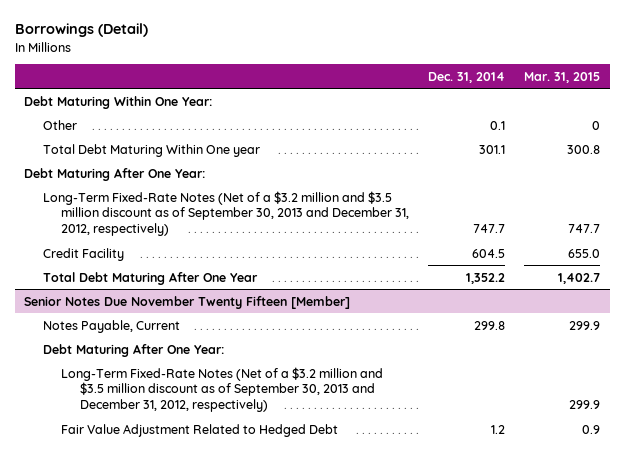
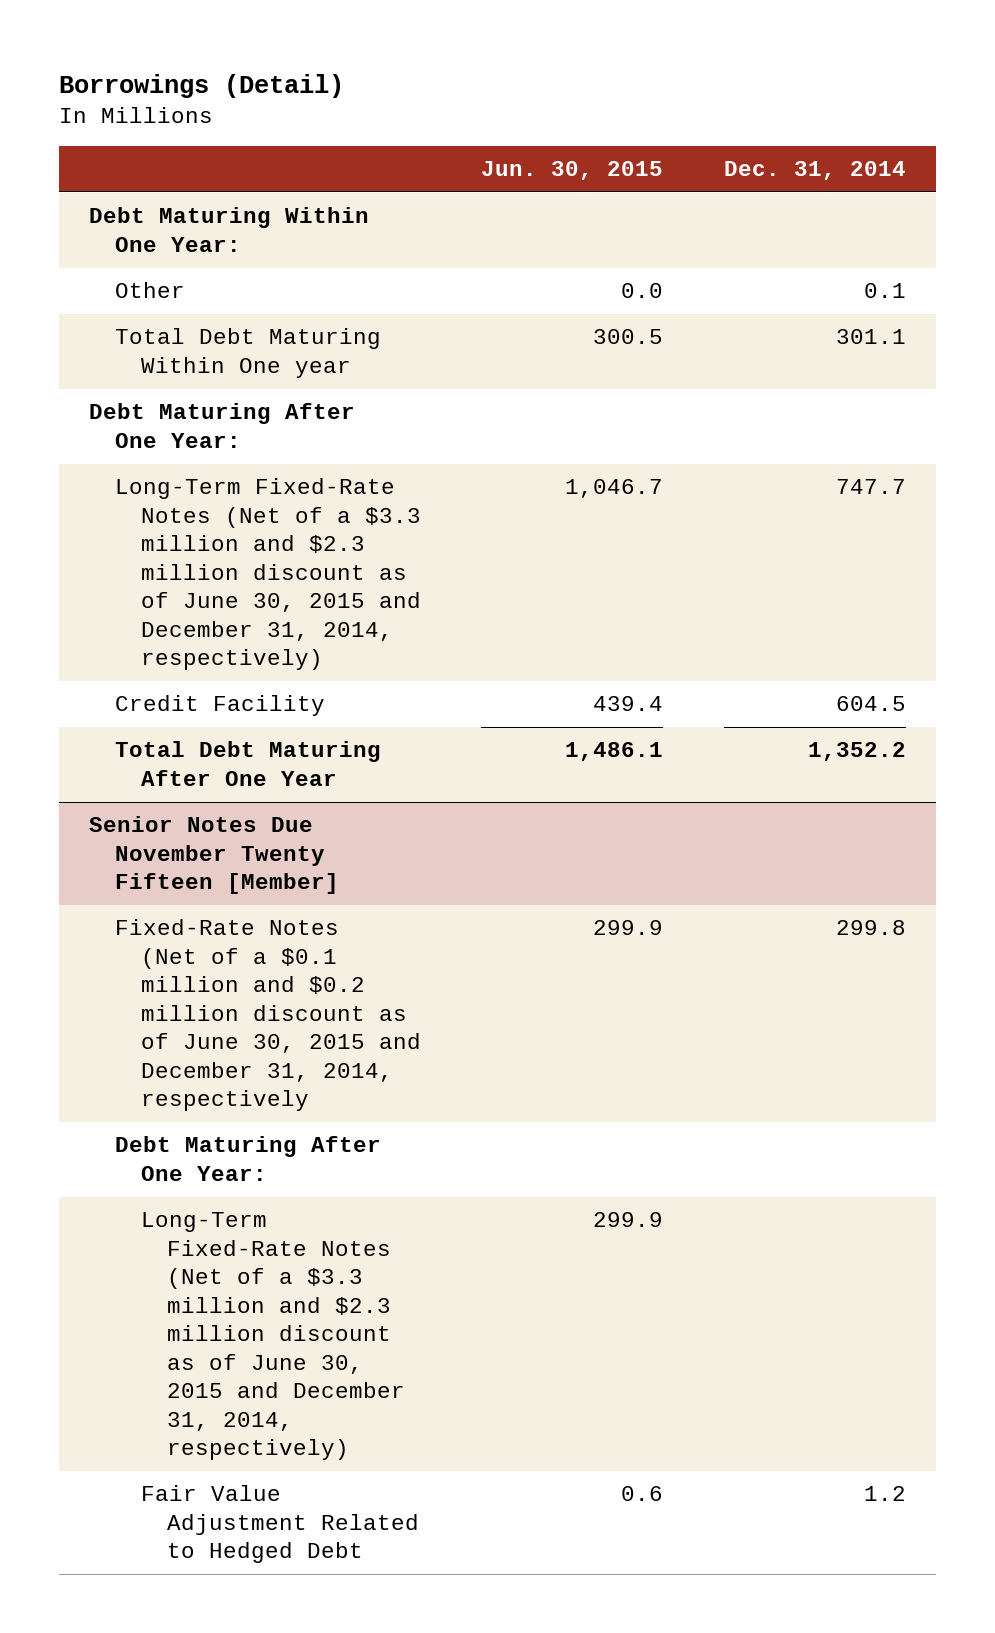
- | Dec. 31, 2014 | Mar. 31, 2015
+ | Jun. 30, 2015 | Dec. 31, 2014
- Long-Term Fixed-Rate Notes (Net of a $3.2 million and $3.5 million discount as of September 30, 2013 and December 31, 2012, respectively) | 747.7 | 747.7
+ Long-Term Fixed-Rate Notes (Net of a $3.3 million and $2.3 million discount as of June 30, 2015 and December 31, 2014, respectively) | 1,046.7 | 747.7
@ Senior Notes Due November Twenty Fifteen [Member]
- Notes Payable, Current | 299.8 | 299.9
+ Fixed-Rate Notes (Net of a $0.1 million and $0.2 million discount as of June 30, 2015 and December 31, 2014, respectively | 299.9 | 299.8
- Long-Term Fixed-Rate Notes (Net of a $3.2 million and $3.5 million discount as of September 30, 2013 and December 31, 2012, respectively) | | 299.9
+ Long-Term Fixed-Rate Notes (Net of a $3.3 million and $2.3 million discount as of June 30, 2015 and December 31, 2014, respectively) | 299.9 |

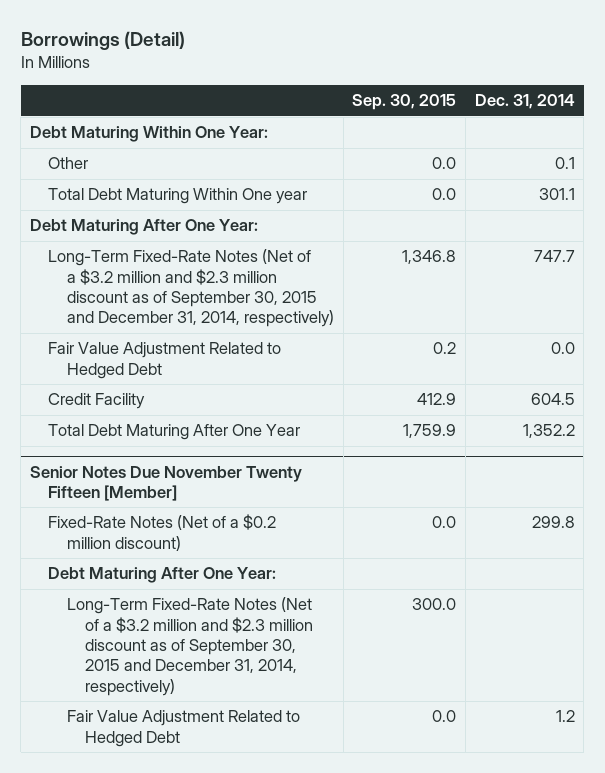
- | Jun. 30, 2015 | Dec. 31, 2014
+ | Sep. 30, 2015 | Dec. 31, 2014
- Long-Term Fixed-Rate Notes (Net of a $3.3 million and $2.3 million discount as of June 30, 2015 and December 31, 2014, respectively) | 1,046.7 | 747.7
+ Long-Term Fixed-Rate Notes (Net of a $3.2 million and $2.3 million discount as of September 30, 2015 and December 31, 2014, respectively) | 1,346.8 | 747.7
+ Fair Value Adjustment Related to Hedged Debt | 0.2 | 0.0
@ Senior Notes Due November Twenty Fifteen [Member]
- Fixed-Rate Notes (Net of a $0.1 million and $0.2 million discount as of June 30, 2015 and December 31, 2014, respectively | 299.9 | 299.8
+ Fixed-Rate Notes (Net of a $0.2 million discount) | 0.0 | 299.8
- Long-Term Fixed-Rate Notes (Net of a $3.3 million and $2.3 million discount as of June 30, 2015 and December 31, 2014, respectively) | 299.9 |
+ Long-Term Fixed-Rate Notes (Net of a $3.2 million and $2.3 million discount as of September 30, 2015 and December 31, 2014, respectively) | 300.0 |

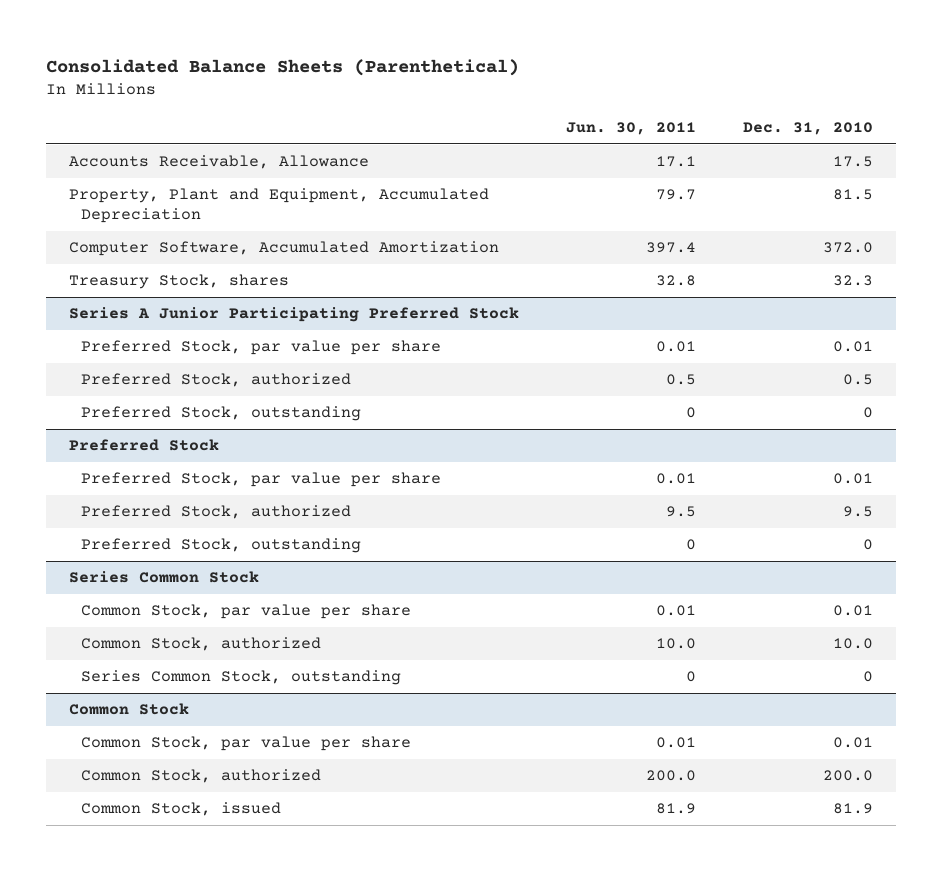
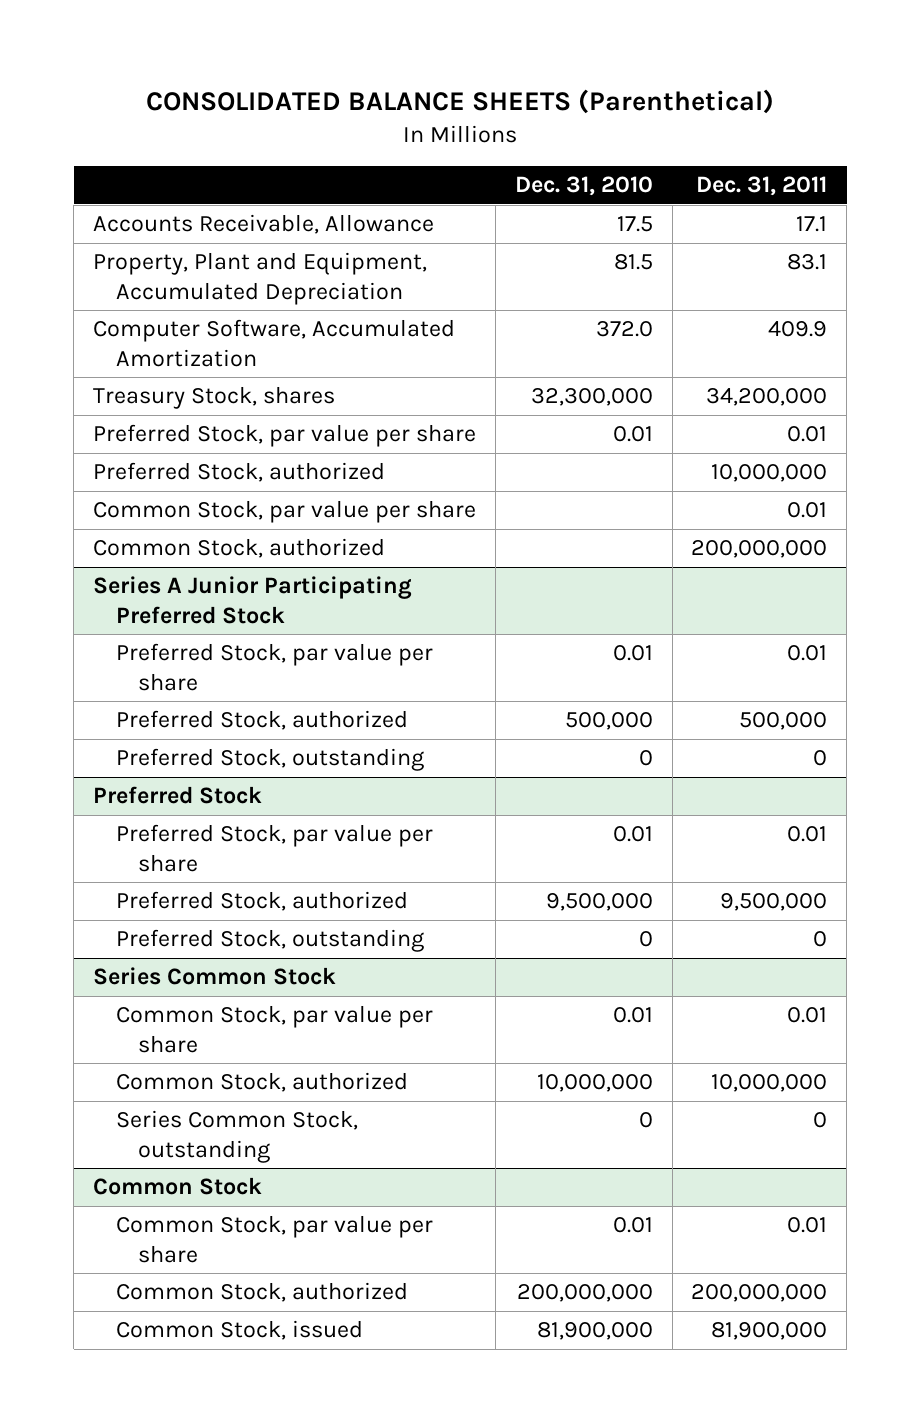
- Consolidated Balance Sheets (Parenthetical)
+ CONSOLIDATED BALANCE SHEETS (Parenthetical)
- | Jun. 30, 2011 | Dec. 31, 2010
+ | Dec. 31, 2010 | Dec. 31, 2011
- Treasury Stock, shares | 32.8 | 32.3
+ Treasury Stock, shares | 32,300,000 | 34,200,000
+ Preferred Stock, par value per share | 0.01 | 0.01
+ Preferred Stock, authorized | | 10,000,000
+ Common Stock, par value per share | | 0.01
+ Common Stock, authorized | | 200,000,000
@ Series A Junior Participating Preferred Stock
- Preferred Stock, authorized | 0.5 | 0.5
+ Preferred Stock, authorized | 500,000 | 500,000
@ Preferred Stock
- Preferred Stock, authorized | 9.5 | 9.5
+ Preferred Stock, authorized | 9,500,000 | 9,500,000
@ Series Common Stock
- Common Stock, authorized | 10.0 | 10.0
+ Common Stock, authorized | 10,000,000 | 10,000,000
@ Common Stock
- Common Stock, authorized | 200.0 | 200.0
- Common Stock, issued | 81.9 | 81.9
+ Common Stock, authorized | 200,000,000 | 200,000,000
+ Common Stock, issued | 81,900,000 | 81,900,000

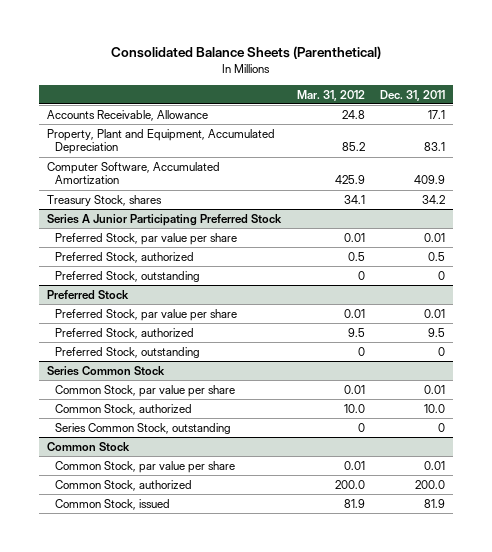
- CONSOLIDATED BALANCE SHEETS (Parenthetical)
+ Consolidated Balance Sheets (Parenthetical)
- | Dec. 31, 2010 | Dec. 31, 2011
+ | Mar. 31, 2012 | Dec. 31, 2011
- Treasury Stock, shares | 32,300,000 | 34,200,000
- Preferred Stock, par value per share | 0.01 | 0.01
- Preferred Stock, authorized | | 10,000,000
- Common Stock, par value per share | | 0.01
- Common Stock, authorized | | 200,000,000
+ Treasury Stock, shares | 34.1 | 34.2
@ Series A Junior Participating Preferred Stock
- Preferred Stock, authorized | 500,000 | 500,000
+ Preferred Stock, authorized | 0.5 | 0.5
@ Preferred Stock
- Preferred Stock, authorized | 9,500,000 | 9,500,000
+ Preferred Stock, authorized | 9.5 | 9.5
@ Series Common Stock
- Common Stock, authorized | 10,000,000 | 10,000,000
+ Common Stock, authorized | 10.0 | 10.0
@ Common Stock
- Common Stock, authorized | 200,000,000 | 200,000,000
- Common Stock, issued | 81,900,000 | 81,900,000
+ Common Stock, authorized | 200.0 | 200.0
+ Common Stock, issued | 81.9 | 81.9

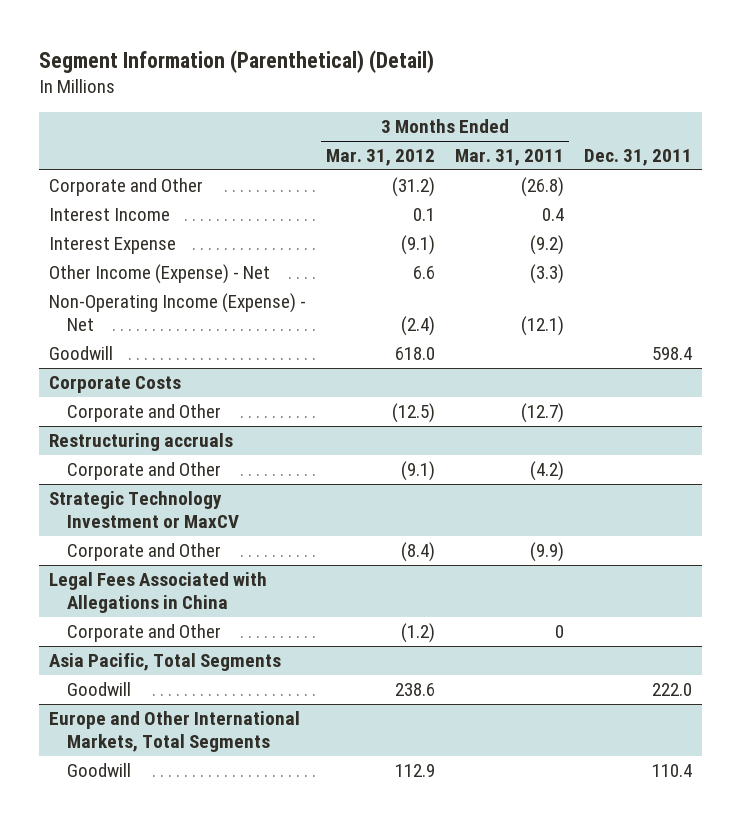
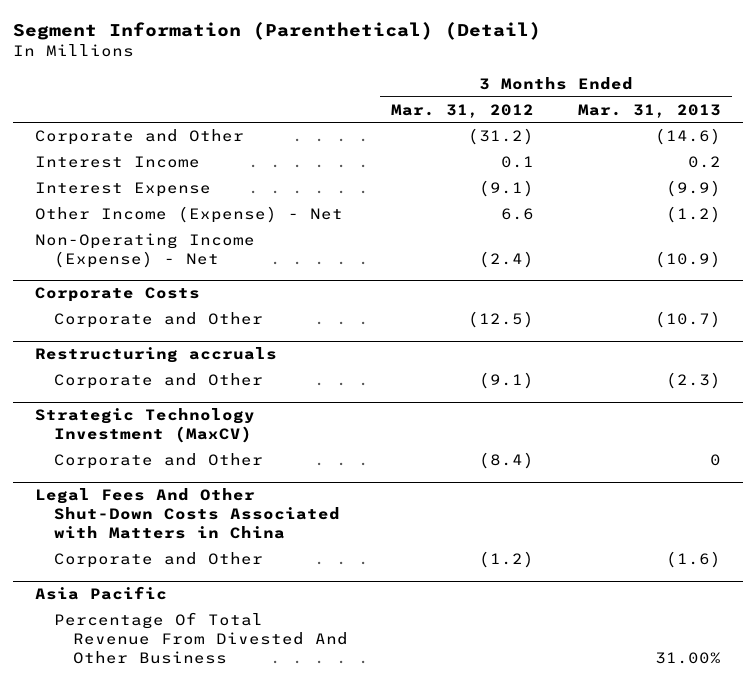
- | 3 Months Ended Mar. 31, 2012 | 3 Months Ended Mar. 31, 2011 | Dec. 31, 2011
+ | 3 Months Ended Mar. 31, 2012 | 3 Months Ended Mar. 31, 2013
- Goodwill | 618.0 | | 598.4
- Strategic Technology Investment or MaxCV
+ Strategic Technology Investment (MaxCV)
- Legal Fees Associated with Allegations in China
+ Legal Fees And Other Shut-Down Costs Associated with Matters in China
- Asia Pacific, Total Segments
- Goodwill | 238.6 | | 222.0
- Europe and Other International Markets, Total Segments
- Goodwill | 112.9 | | 110.4
+ Asia Pacific
+ Percentage Of Total Revenue From Divested And Other Business | | 31.00%

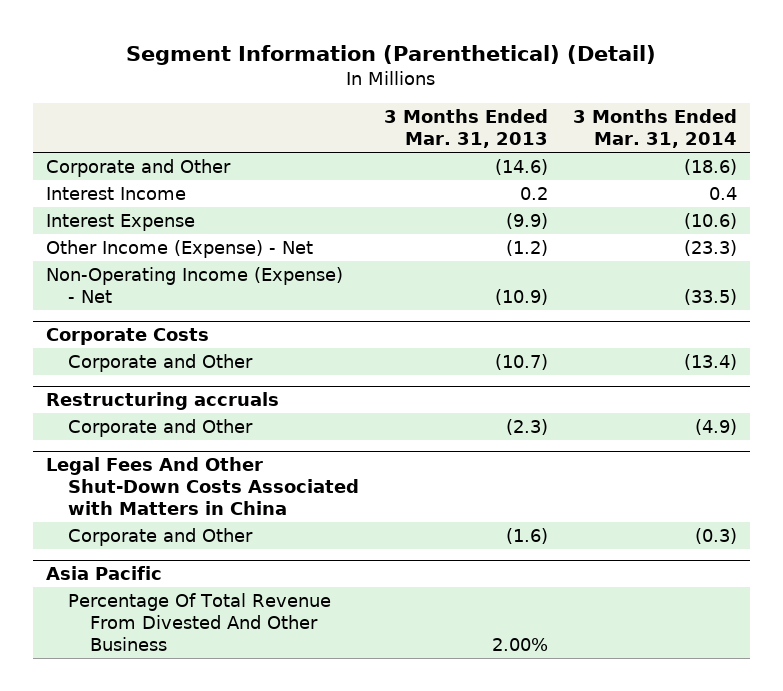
- | 3 Months Ended Mar. 31, 2012 | 3 Months Ended Mar. 31, 2013
+ | 3 Months Ended Mar. 31, 2013 | 3 Months Ended Mar. 31, 2014
- Strategic Technology Investment (MaxCV)
- Corporate and Other | (8.4) | 0
@ Asia Pacific
- Percentage Of Total Revenue From Divested And Other Business | | 31.00%
+ Percentage Of Total Revenue From Divested And Other Business | 2.00% |

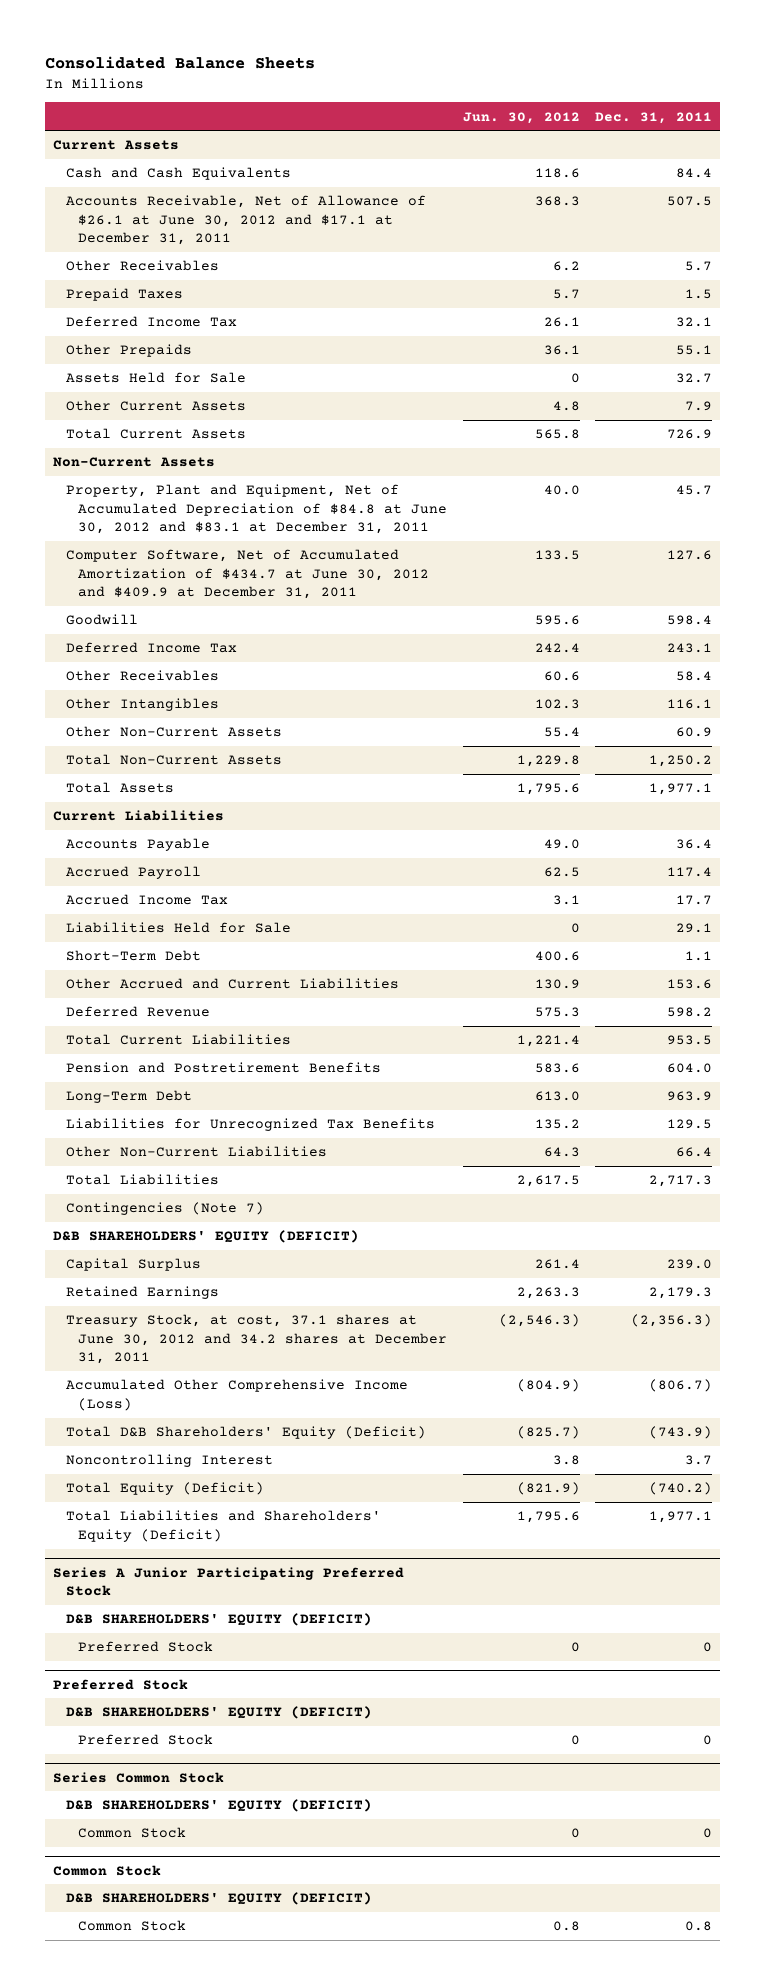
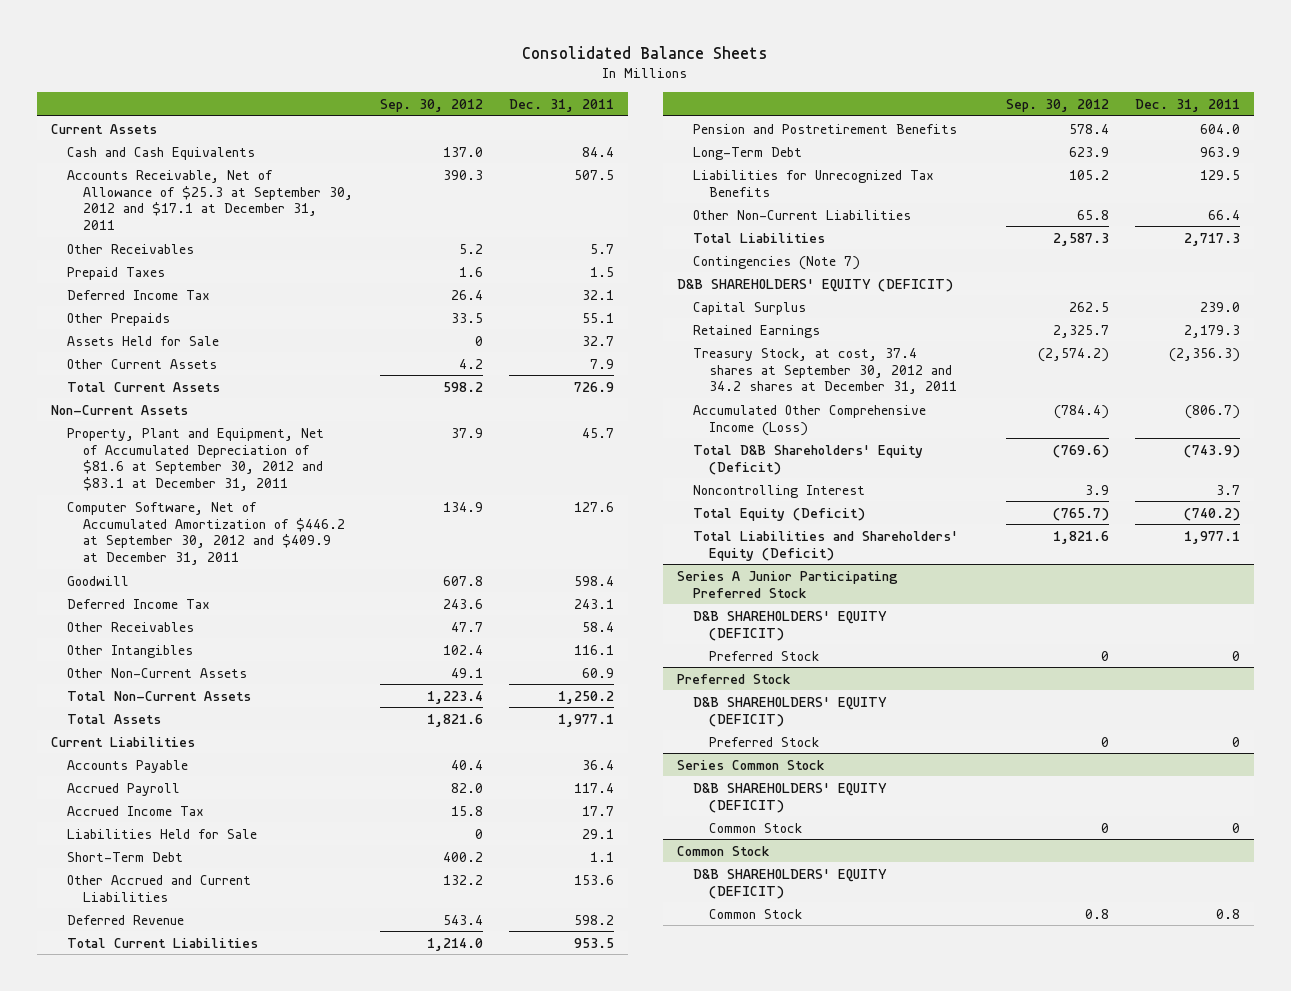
- | Jun. 30, 2012 | Dec. 31, 2011
+ | Sep. 30, 2012 | Dec. 31, 2011
- Accounts Receivable, Net of Allowance of $26.1 at June 30, 2012 and $17.1 at December 31, 2011 | 368.3 | 507.5
+ Accounts Receivable, Net of Allowance of $25.3 at September 30, 2012 and $17.1 at December 31, 2011 | 390.3 | 507.5
- Property, Plant and Equipment, Net of Accumulated Depreciation of $84.8 at June 30, 2012 and $83.1 at December 31, 2011 | 40.0 | 45.7
- Computer Software, Net of Accumulated Amortization of $434.7 at June 30, 2012 and $409.9 at December 31, 2011 | 133.5 | 127.6
+ Property, Plant and Equipment, Net of Accumulated Depreciation of $81.6 at September 30, 2012 and $83.1 at December 31, 2011 | 37.9 | 45.7
+ Computer Software, Net of Accumulated Amortization of $446.2 at September 30, 2012 and $409.9 at December 31, 2011 | 134.9 | 127.6
- Treasury Stock, at cost, 37.1 shares at June 30, 2012 and 34.2 shares at December 31, 2011 | (2,546.3) | (2,356.3)
+ Treasury Stock, at cost, 37.4 shares at September 30, 2012 and 34.2 shares at December 31, 2011 | (2,574.2) | (2,356.3)

